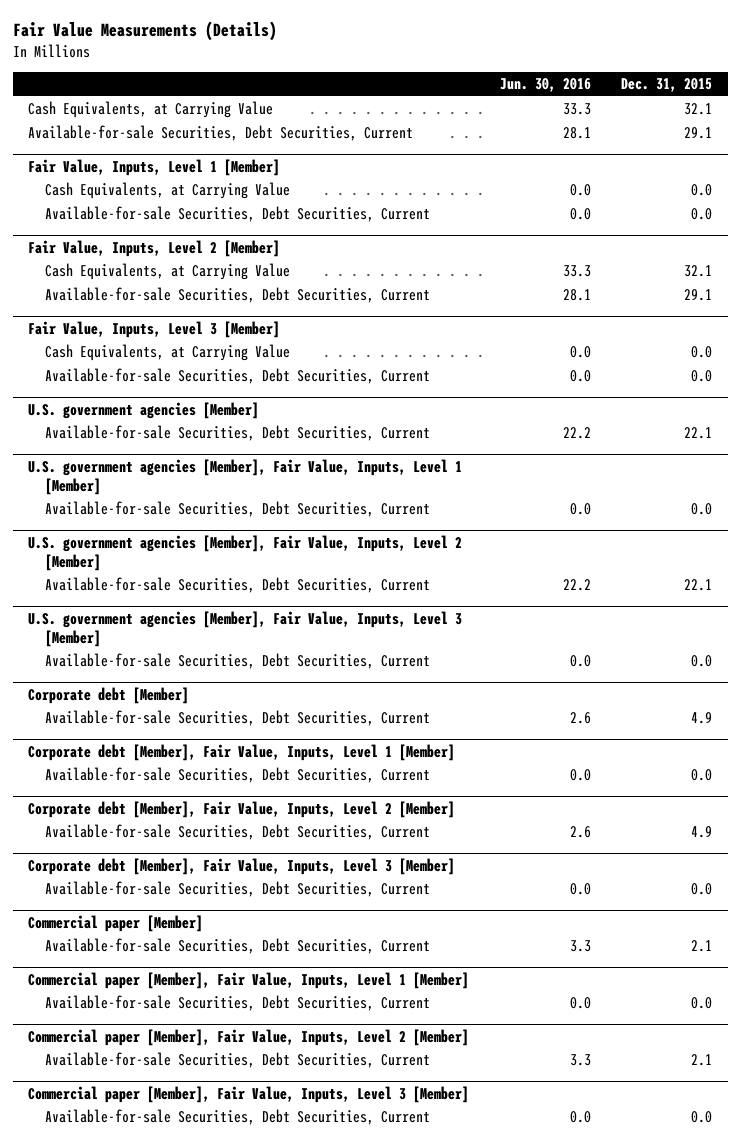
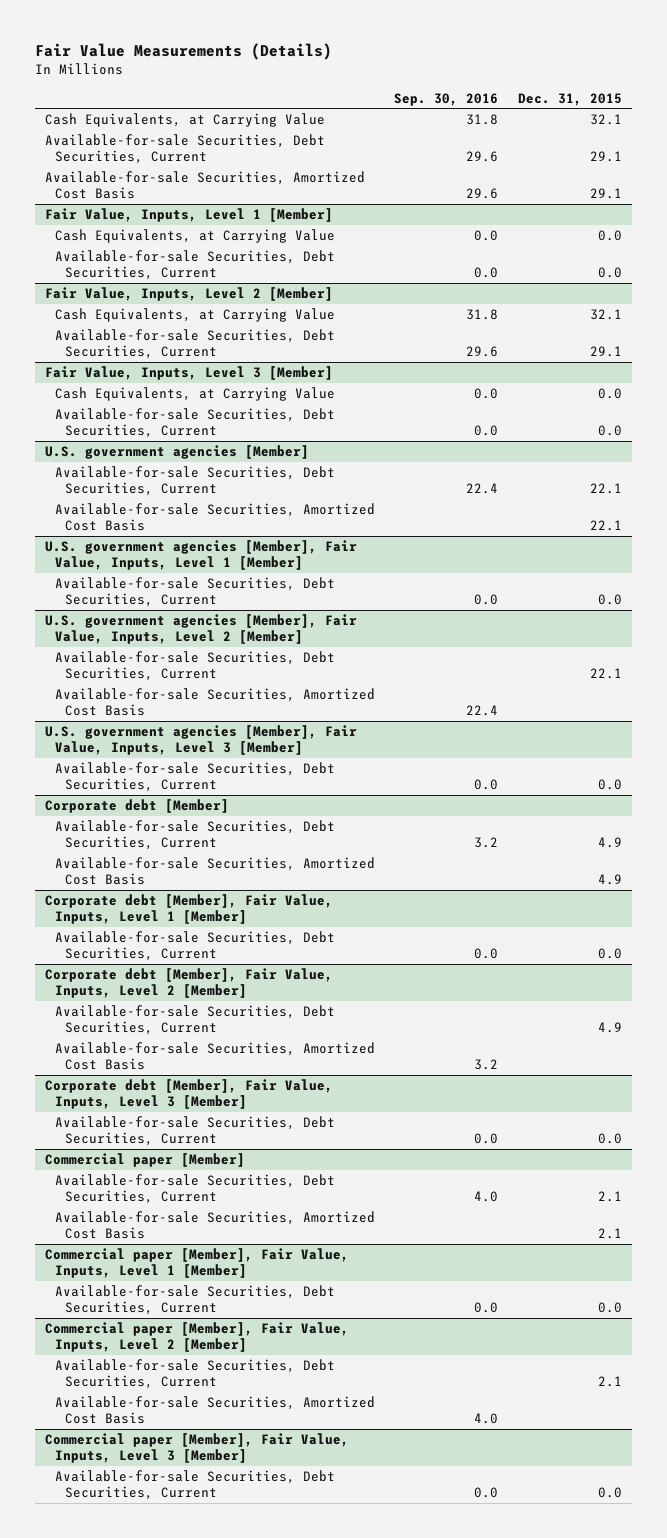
- | Jun. 30, 2016 | Dec. 31, 2015
+ | Sep. 30, 2016 | Dec. 31, 2015
+ Available-for-sale Securities, Amortized Cost Basis | 29.6 | 29.1
@ U.S. government agencies [Member]
+ Available-for-sale Securities, Amortized Cost Basis | | 22.1
@ U.S. government agencies [Member], Fair Value, Inputs, Level 2 [Member]
+ Available-for-sale Securities, Amortized Cost Basis | 22.4 |
@ Corporate debt [Member]
+ Available-for-sale Securities, Amortized Cost Basis | | 4.9
@ Corporate debt [Member], Fair Value, Inputs, Level 2 [Member]
+ Available-for-sale Securities, Amortized Cost Basis | 3.2 |
@ Commercial paper [Member]
+ Available-for-sale Securities, Amortized Cost Basis | | 2.1
@ Commercial paper [Member], Fair Value, Inputs, Level 2 [Member]
+ Available-for-sale Securities, Amortized Cost Basis | 4.0 |

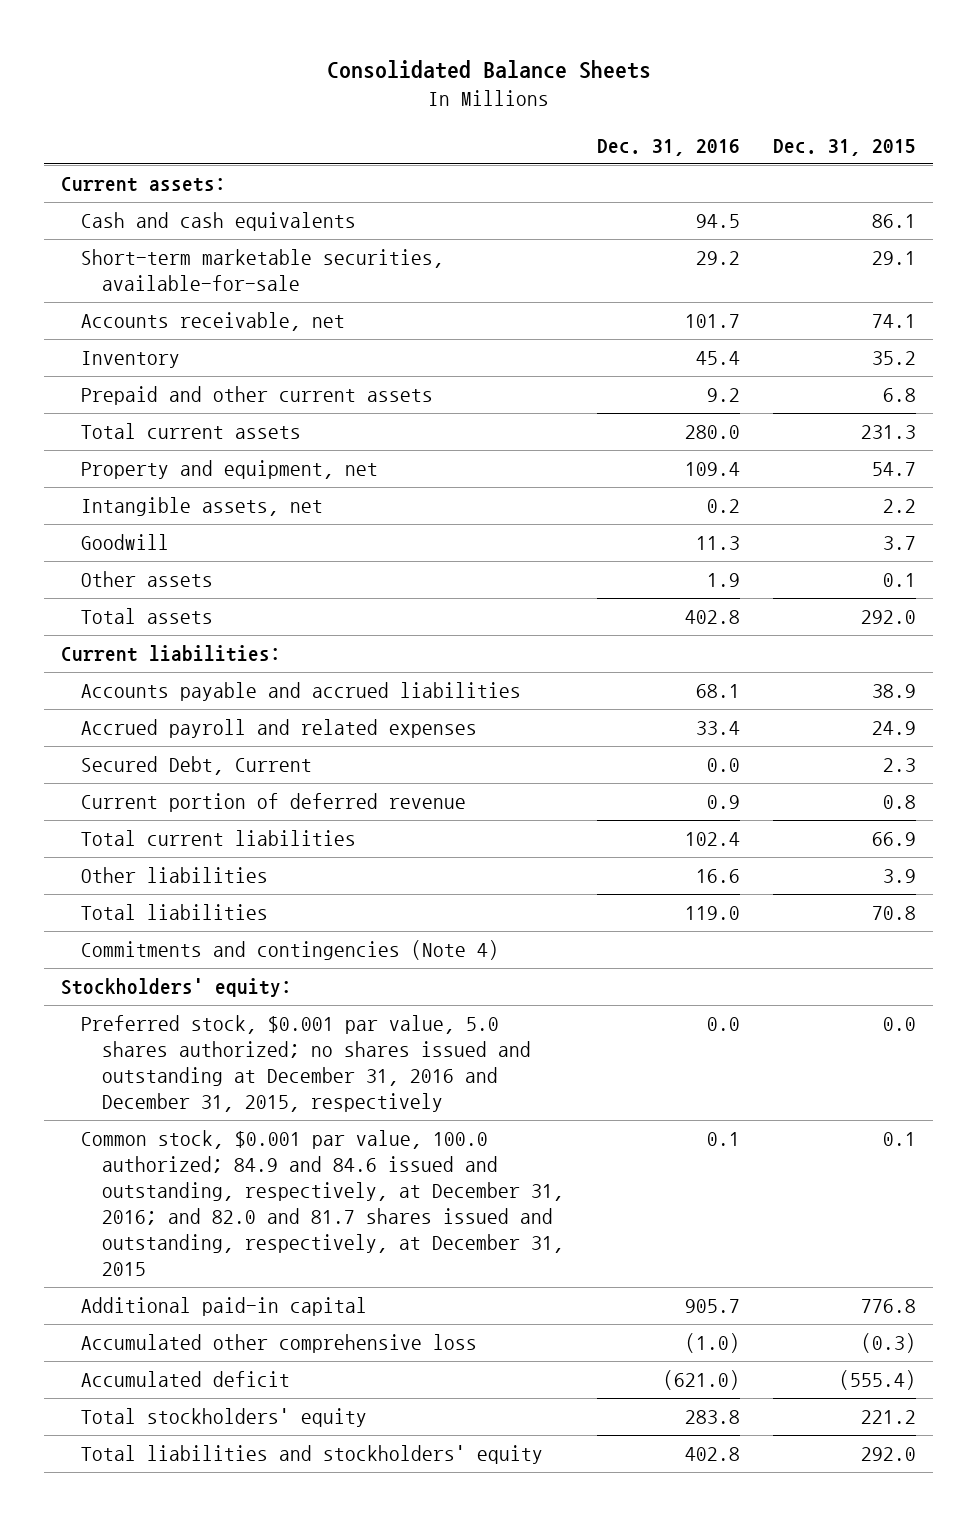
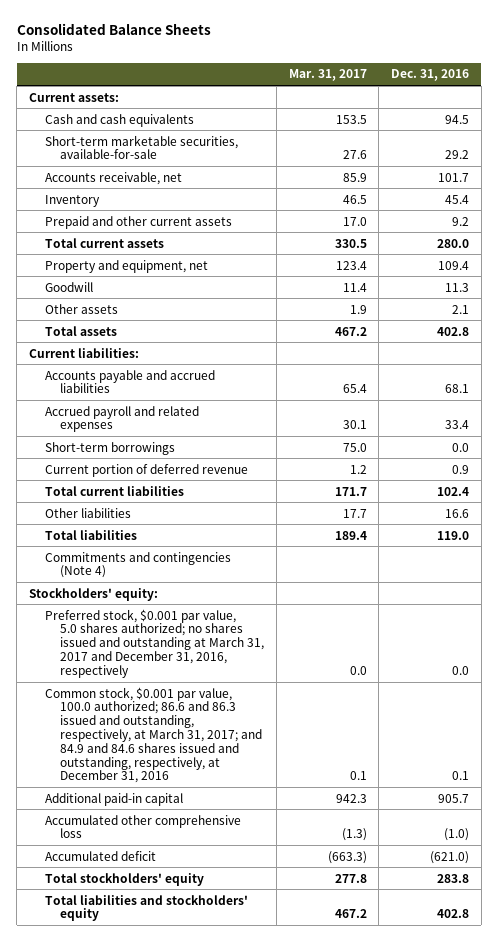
- | Dec. 31, 2016 | Dec. 31, 2015
+ | Mar. 31, 2017 | Dec. 31, 2016
- Intangible assets, net | 0.2 | 2.2
- Other assets | 1.9 | 0.1
+ Other assets | 1.9 | 2.1
- Secured Debt, Current | 0.0 | 2.3
+ Short-term borrowings | 75.0 | 0.0
- Preferred stock, $0.001 par value, 5.0 shares authorized; no shares issued and outstanding at December 31, 2016 and December 31, 2015, respectively | 0.0 | 0.0
- Common stock, $0.001 par value, 100.0 authorized; 84.9 and 84.6 issued and outstanding, respectively, at December 31, 2016; and 82.0 and 81.7 shares issued and outstanding, respectively, at December 31, 2015 | 0.1 | 0.1
+ Preferred stock, $0.001 par value, 5.0 shares authorized; no shares issued and outstanding at March 31, 2017 and December 31, 2016, respectively | 0.0 | 0.0
+ Common stock, $0.001 par value, 100.0 authorized; 86.6 and 86.3 issued and outstanding, respectively, at March 31, 2017; and 84.9 and 84.6 shares issued and outstanding, respectively, at December 31, 2016 | 0.1 | 0.1

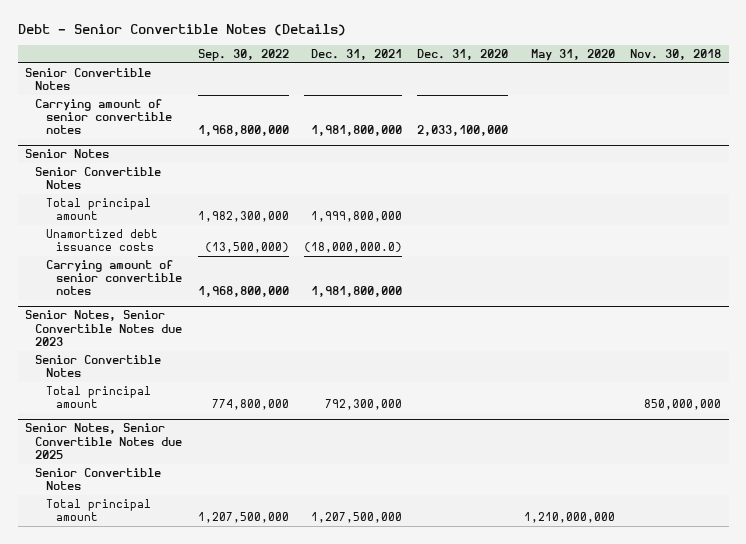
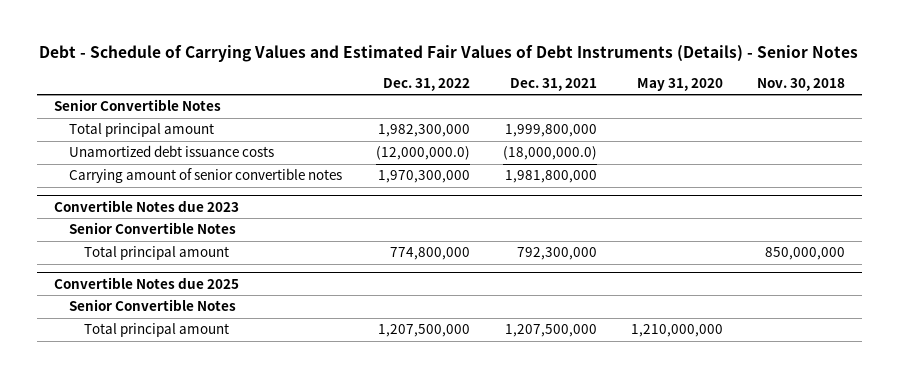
- Debt - Senior Convertible Notes (Details)
+ Debt - Schedule of Carrying Values and Estimated Fair Values of Debt Instruments (Details) - Senior Notes
- | Sep. 30, 2022 | Dec. 31, 2021 | Dec. 31, 2020 | May 31, 2020 | Nov. 30, 2018
+ | Dec. 31, 2022 | Dec. 31, 2021 | May 31, 2020 | Nov. 30, 2018
- Carrying amount of senior convertible notes | 1,968,800,000 | 1,981,800,000 | 2,033,100,000 | |
- Senior Notes
- Senior Convertible Notes
- Senior Notes, Senior Convertible Notes due 2023
+ Convertible Notes due 2023
- Senior Notes, Senior Convertible Notes due 2025
+ Convertible Notes due 2025

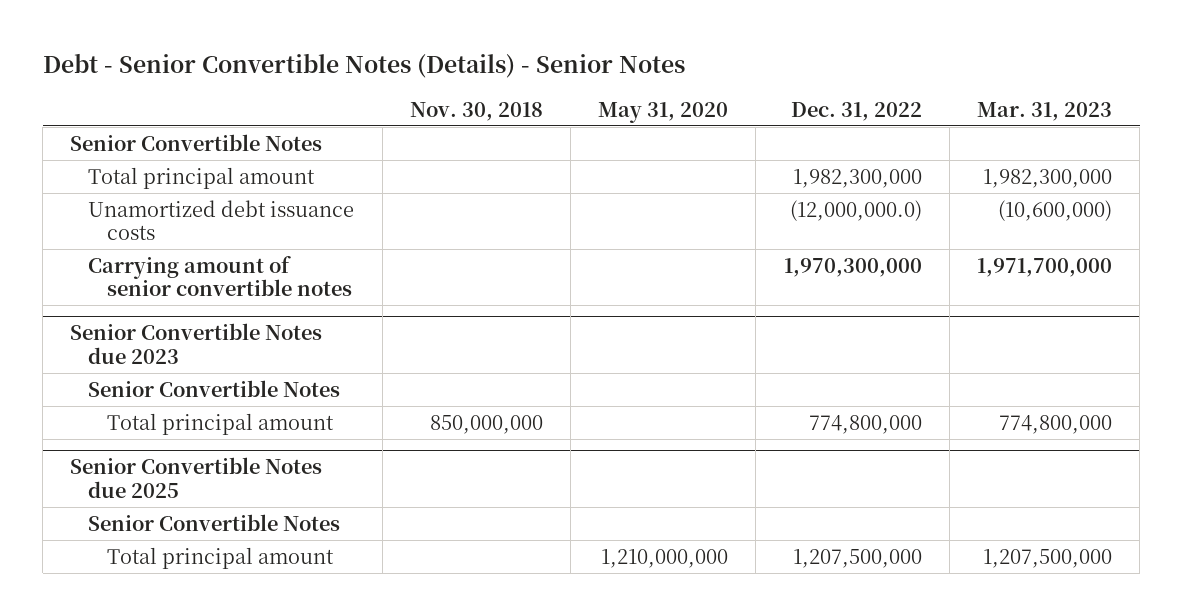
- Debt - Schedule of Carrying Values and Estimated Fair Values of Debt Instruments (Details) - Senior Notes
+ Debt - Senior Convertible Notes (Details) - Senior Notes
- | Dec. 31, 2022 | Dec. 31, 2021 | May 31, 2020 | Nov. 30, 2018
+ | Nov. 30, 2018 | May 31, 2020 | Dec. 31, 2022 | Mar. 31, 2023
- Convertible Notes due 2023
+ Senior Convertible Notes due 2023
- Convertible Notes due 2025
+ Senior Convertible Notes due 2025

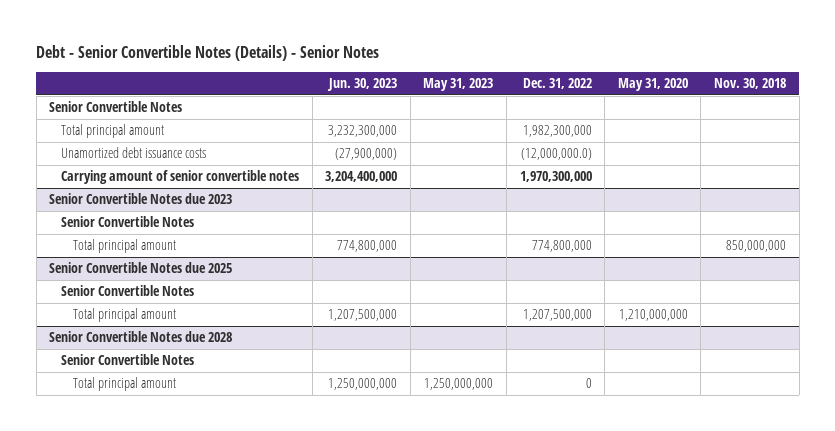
- | Nov. 30, 2018 | May 31, 2020 | Dec. 31, 2022 | Mar. 31, 2023
+ | Jun. 30, 2023 | May 31, 2023 | Dec. 31, 2022 | May 31, 2020 | Nov. 30, 2018
+ Senior Convertible Notes due 2028
+ Senior Convertible Notes
+ Total principal amount | 1,250,000,000 | 1,250,000,000 | 0 | |

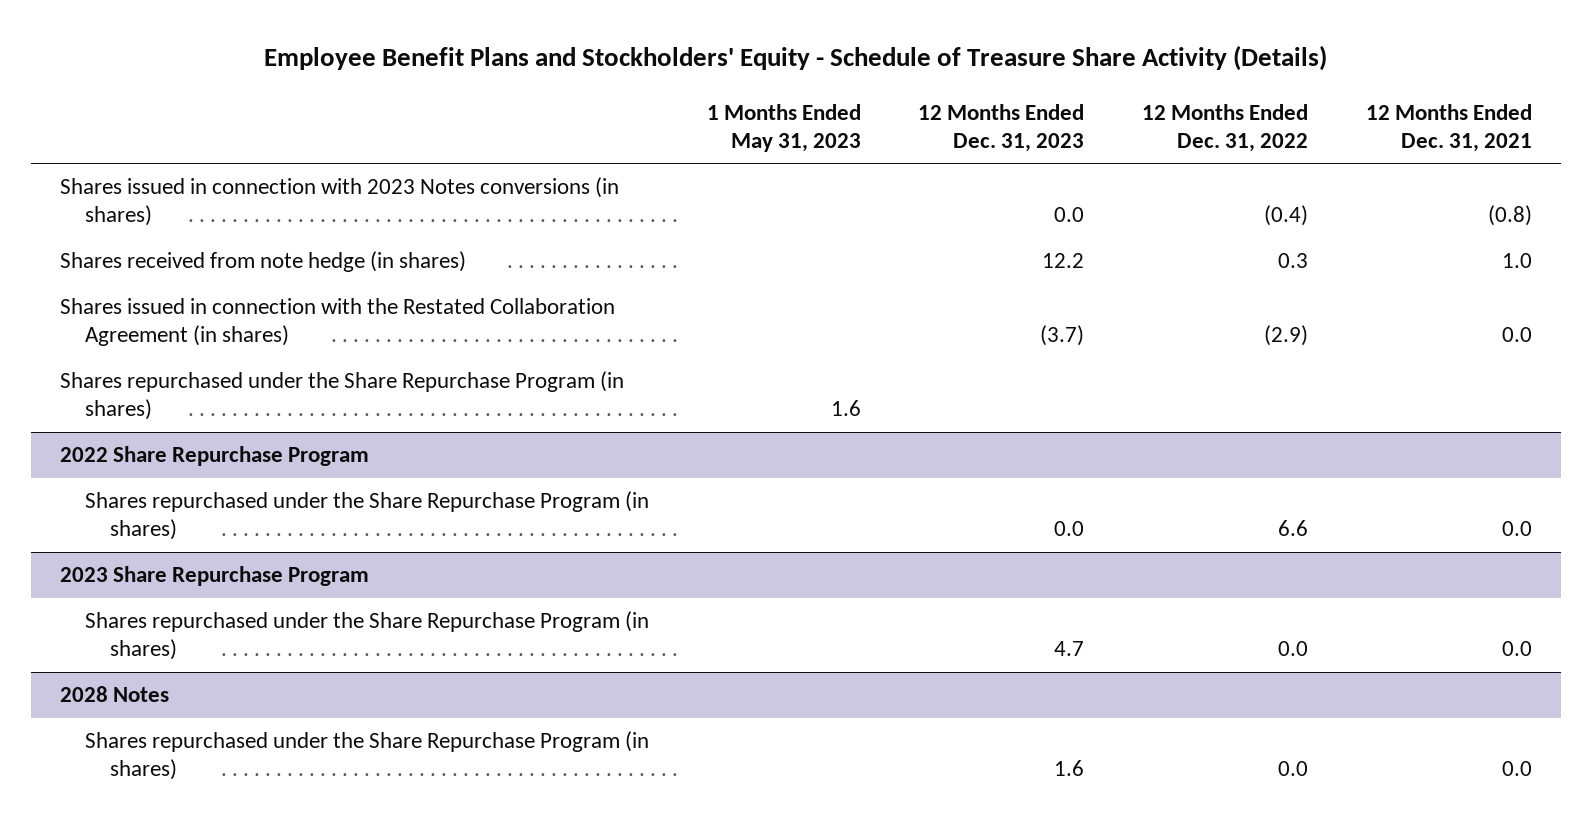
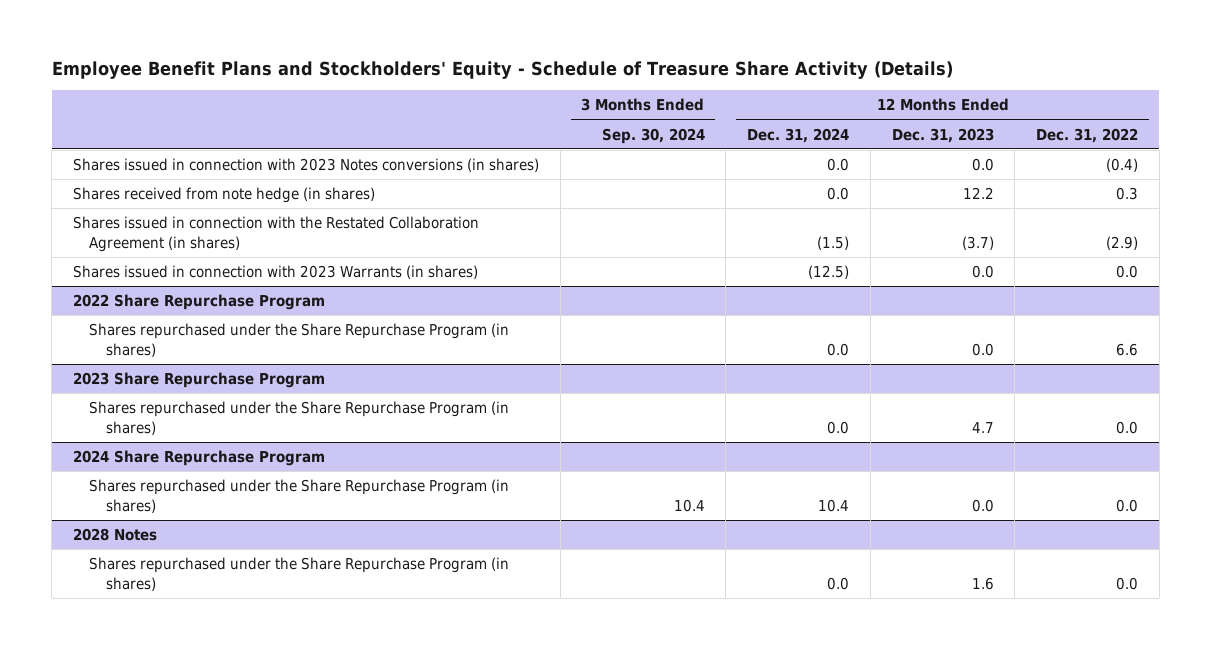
- | 1 Months Ended May 31, 2023 | 12 Months Ended Dec. 31, 2023 | 12 Months Ended Dec. 31, 2022 | 12 Months Ended Dec. 31, 2021
+ | 3 Months Ended Sep. 30, 2024 | 12 Months Ended Dec. 31, 2024 | 12 Months Ended Dec. 31, 2023 | 12 Months Ended Dec. 31, 2022
- Shares repurchased under the Share Repurchase Program (in shares) | 1.6 | | |
+ Shares issued in connection with 2023 Warrants (in shares) | | (12.5) | 0.0 | 0.0
+ 2024 Share Repurchase Program
+ Shares repurchased under the Share Repurchase Program (in shares) | 10.4 | 10.4 | 0.0 | 0.0

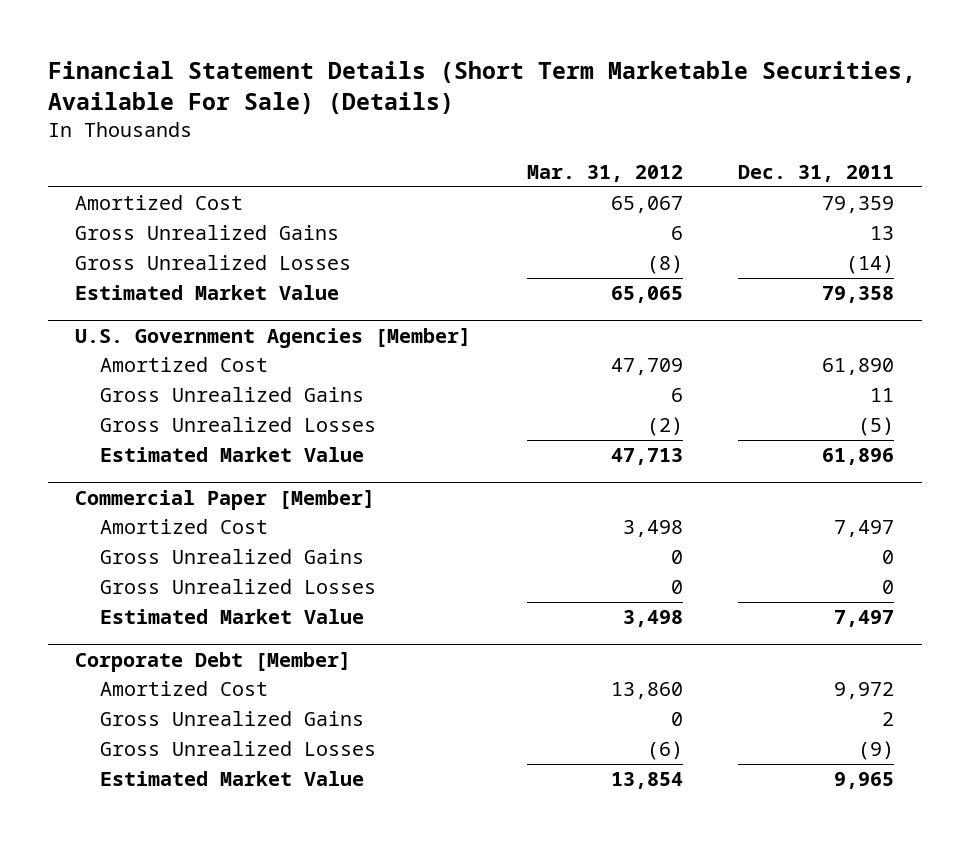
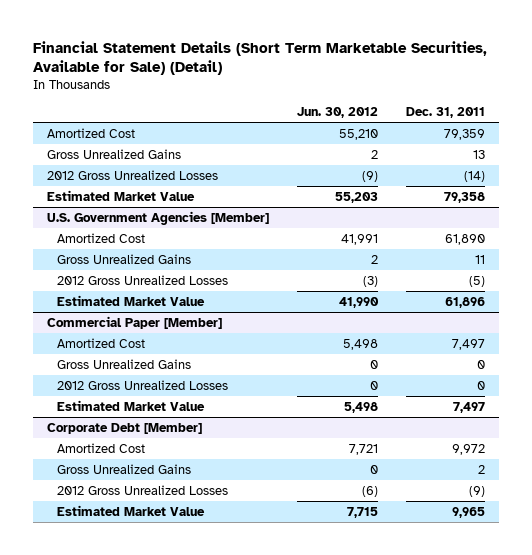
- Financial Statement Details (Short Term Marketable Securities, Available For Sale) (Details)
+ Financial Statement Details (Short Term Marketable Securities, Available for Sale) (Detail)
- | Mar. 31, 2012 | Dec. 31, 2011
+ | Jun. 30, 2012 | Dec. 31, 2011
- Gross Unrealized Losses | (8) | (14)
+ 2012 Gross Unrealized Losses | (9) | (14)
@ U.S. Government Agencies [Member]
- Gross Unrealized Losses | (2) | (5)
+ 2012 Gross Unrealized Losses | (3) | (5)
@ Commercial Paper [Member]
- Gross Unrealized Losses | 0 | 0
+ 2012 Gross Unrealized Losses | 0 | 0
@ Corporate Debt [Member]
- Gross Unrealized Losses | (6) | (9)
+ 2012 Gross Unrealized Losses | (6) | (9)

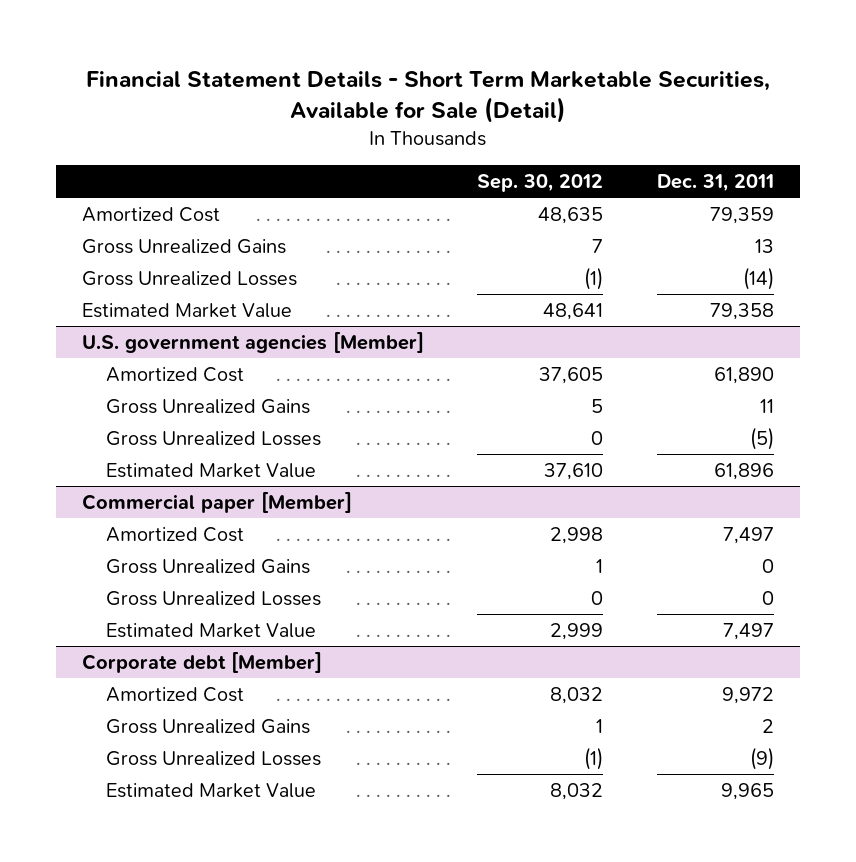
- Financial Statement Details (Short Term Marketable Securities, Available for Sale) (Detail)
+ Financial Statement Details - Short Term Marketable Securities, Available for Sale (Detail)
- | Jun. 30, 2012 | Dec. 31, 2011
+ | Sep. 30, 2012 | Dec. 31, 2011
- 2012 Gross Unrealized Losses | (9) | (14)
+ Gross Unrealized Losses | (1) | (14)
- U.S. Government Agencies [Member]
+ U.S. government agencies [Member]
- 2012 Gross Unrealized Losses | (3) | (5)
+ Gross Unrealized Losses | 0 | (5)
- Commercial Paper [Member]
+ Commercial paper [Member]
- 2012 Gross Unrealized Losses | 0 | 0
+ Gross Unrealized Losses | 0 | 0
- Corporate Debt [Member]
+ Corporate debt [Member]
- 2012 Gross Unrealized Losses | (6) | (9)
+ Gross Unrealized Losses | (1) | (9)

